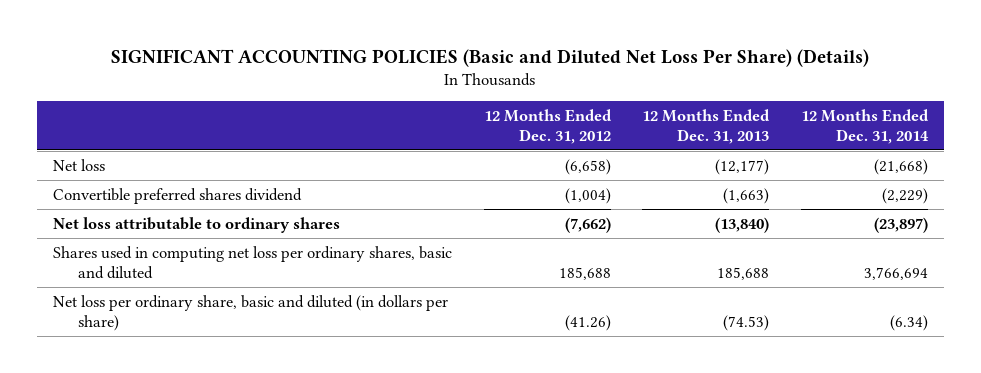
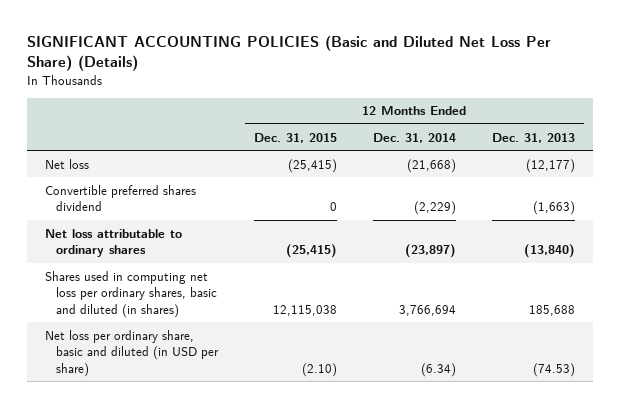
- | 12 Months Ended Dec. 31, 2012 | 12 Months Ended Dec. 31, 2013 | 12 Months Ended Dec. 31, 2014
+ | 12 Months Ended Dec. 31, 2015 | 12 Months Ended Dec. 31, 2014 | 12 Months Ended Dec. 31, 2013
- Shares used in computing net loss per ordinary shares, basic and diluted | 185,688 | 185,688 | 3,766,694
- Net loss per ordinary share, basic and diluted (in dollars per share) | (41.26) | (74.53) | (6.34)
+ Shares used in computing net loss per ordinary shares, basic and diluted (in shares) | 12,115,038 | 3,766,694 | 185,688
+ Net loss per ordinary share, basic and diluted (in USD per share) | (2.10) | (6.34) | (74.53)

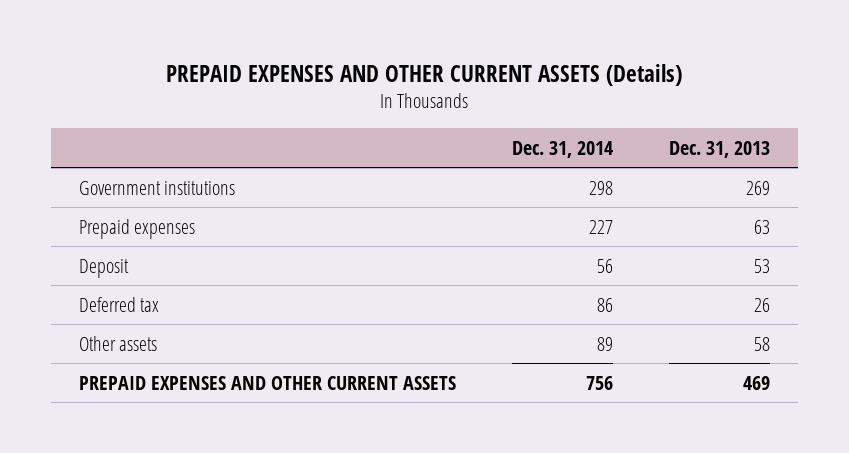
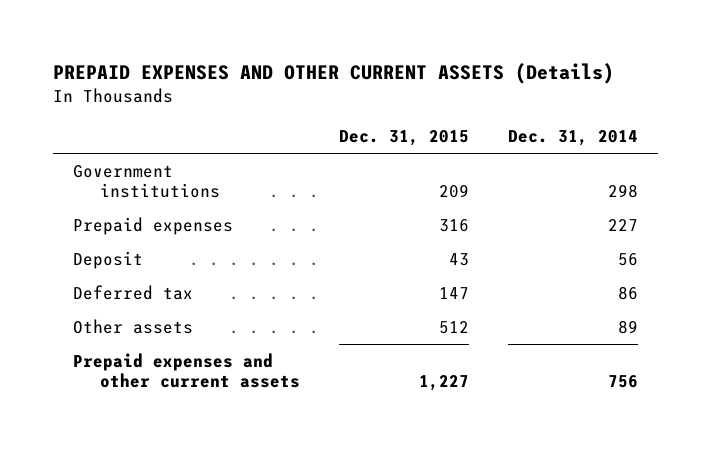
- | Dec. 31, 2014 | Dec. 31, 2013
+ | Dec. 31, 2015 | Dec. 31, 2014
- PREPAID EXPENSES AND OTHER CURRENT ASSETS | 756 | 469
+ Prepaid expenses and other current assets | 1,227 | 756

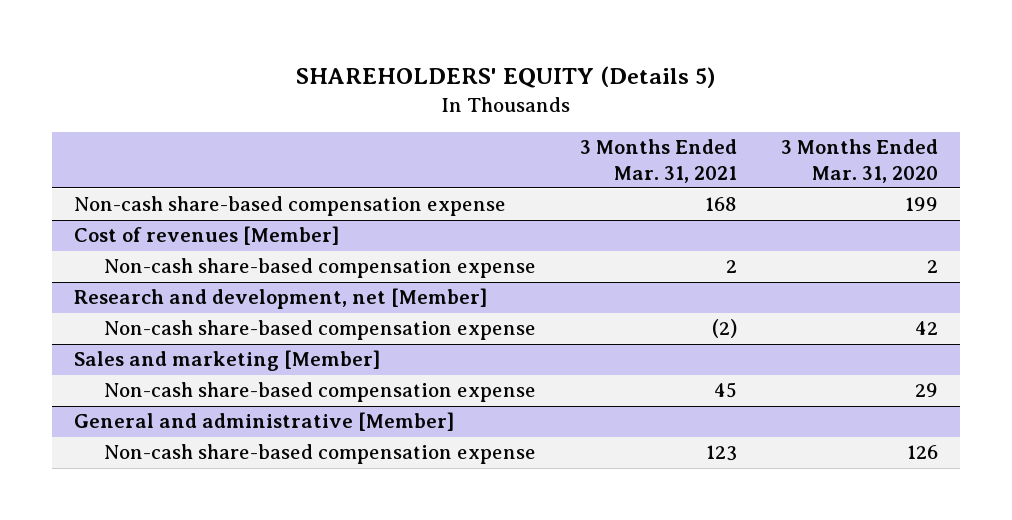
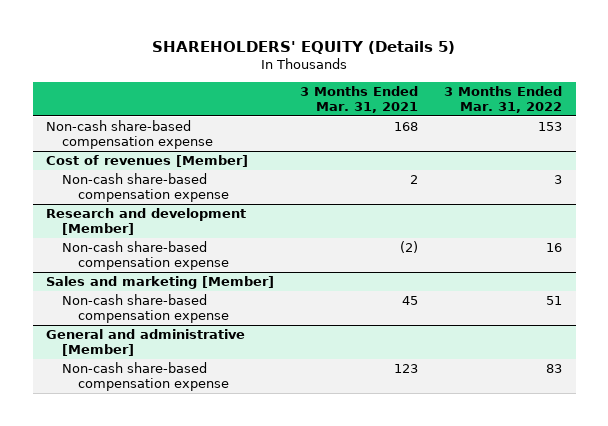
- | 3 Months Ended Mar. 31, 2021 | 3 Months Ended Mar. 31, 2020
+ | 3 Months Ended Mar. 31, 2021 | 3 Months Ended Mar. 31, 2022
- Research and development, net [Member]
+ Research and development [Member]

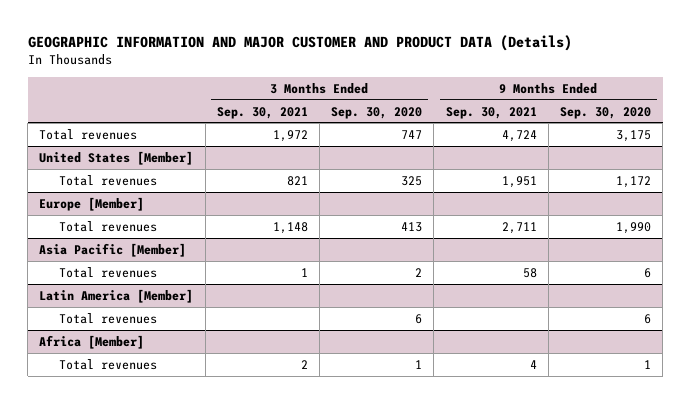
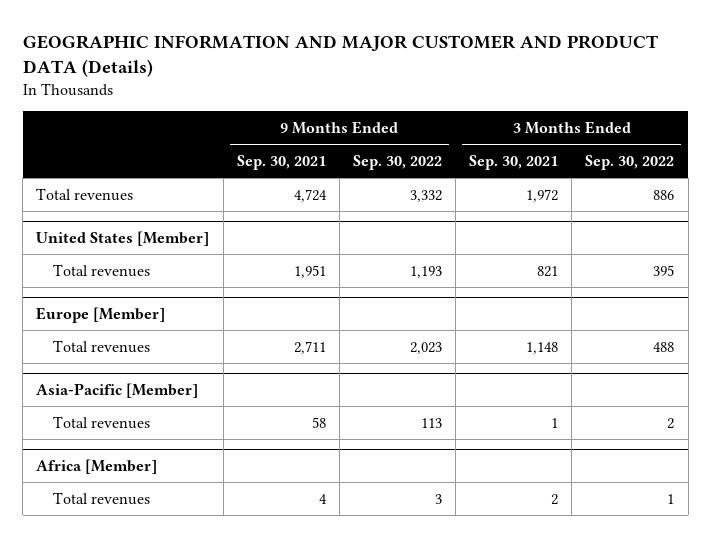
- | 3 Months Ended Sep. 30, 2021 | 3 Months Ended Sep. 30, 2020 | 9 Months Ended Sep. 30, 2021 | 9 Months Ended Sep. 30, 2020
+ | 9 Months Ended Sep. 30, 2021 | 9 Months Ended Sep. 30, 2022 | 3 Months Ended Sep. 30, 2021 | 3 Months Ended Sep. 30, 2022
- Asia Pacific [Member]
+ Asia-Pacific [Member]
- Latin America [Member]
- Total revenues | | 6 | | 6

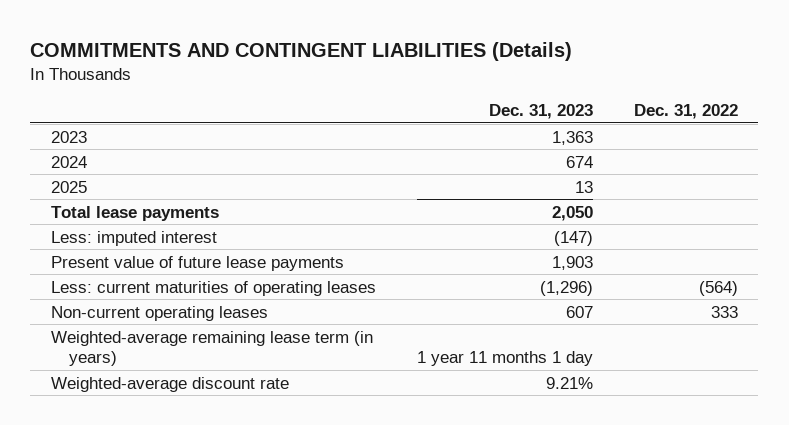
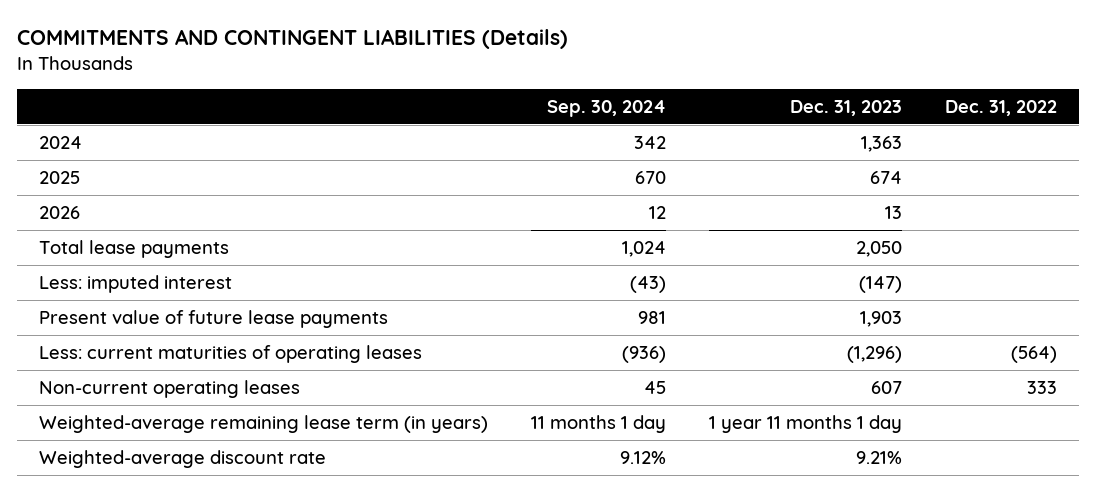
- | Dec. 31, 2023 | Dec. 31, 2022
+ | Sep. 30, 2024 | Dec. 31, 2023 | Dec. 31, 2022
- 2023 | 1,363 |
- 2024 | 674 |
- 2025 | 13 |
+ 2024 | 342 | 1,363 |
+ 2025 | 670 | 674 |
+ 2026 | 12 | 13 |

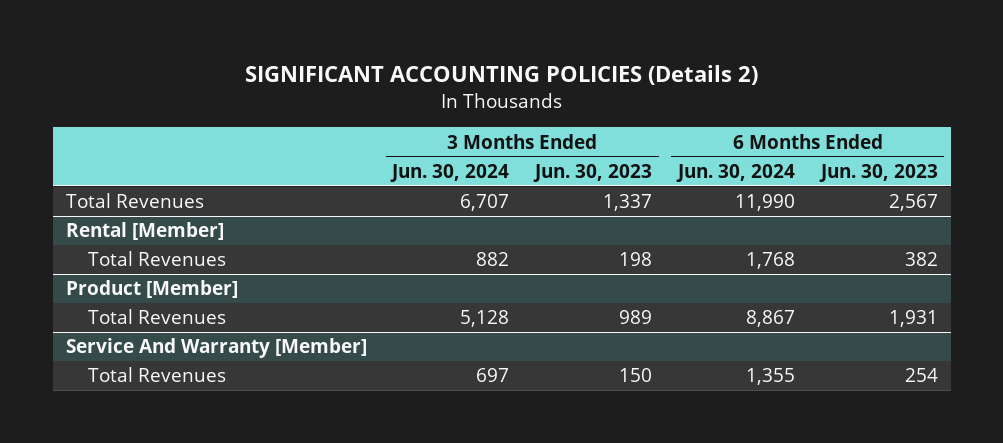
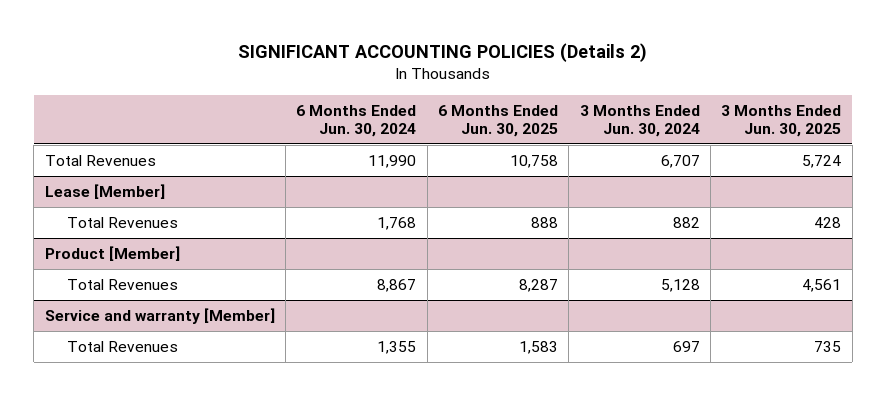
- | 3 Months Ended Jun. 30, 2024 | 3 Months Ended Jun. 30, 2023 | 6 Months Ended Jun. 30, 2024 | 6 Months Ended Jun. 30, 2023
+ | 6 Months Ended Jun. 30, 2024 | 6 Months Ended Jun. 30, 2025 | 3 Months Ended Jun. 30, 2024 | 3 Months Ended Jun. 30, 2025
- Rental [Member]
+ Lease [Member]
- Service And Warranty [Member]
+ Service and warranty [Member]

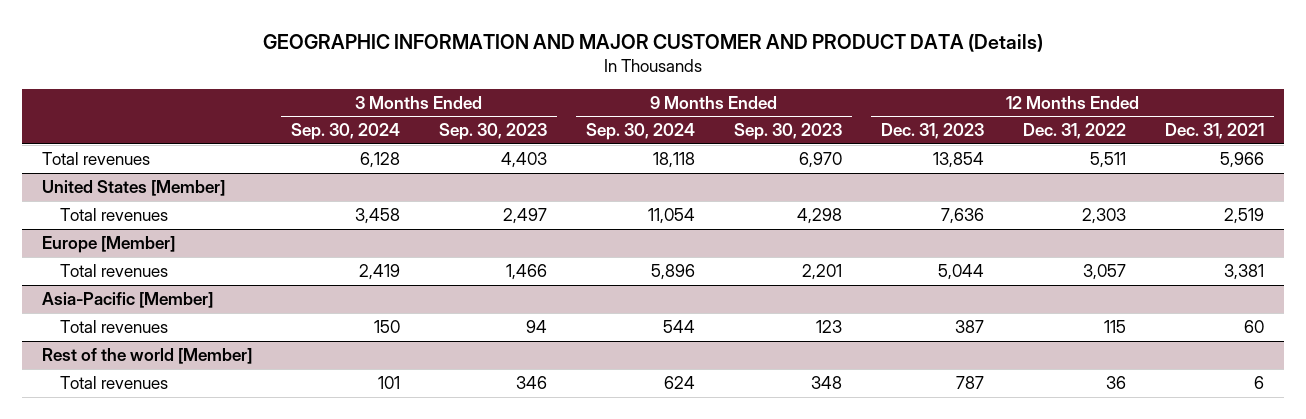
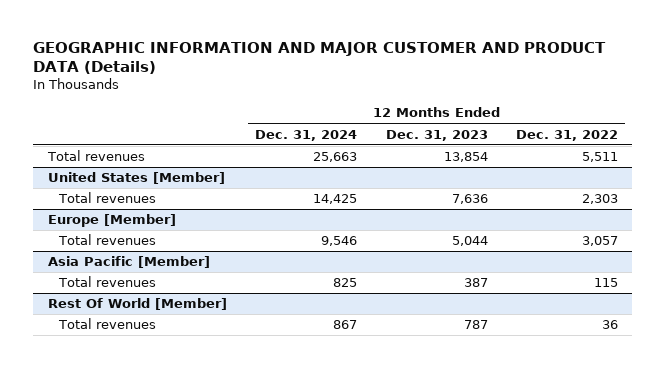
- | 3 Months Ended Sep. 30, 2024 | 3 Months Ended Sep. 30, 2023 | 9 Months Ended Sep. 30, 2024 | 9 Months Ended Sep. 30, 2023 | 12 Months Ended Dec. 31, 2023 | 12 Months Ended Dec. 31, 2022 | 12 Months Ended Dec. 31, 2021
+ | 12 Months Ended Dec. 31, 2024 | 12 Months Ended Dec. 31, 2023 | 12 Months Ended Dec. 31, 2022
- Asia-Pacific [Member]
+ Asia Pacific [Member]
- Rest of the world [Member]
+ Rest Of World [Member]

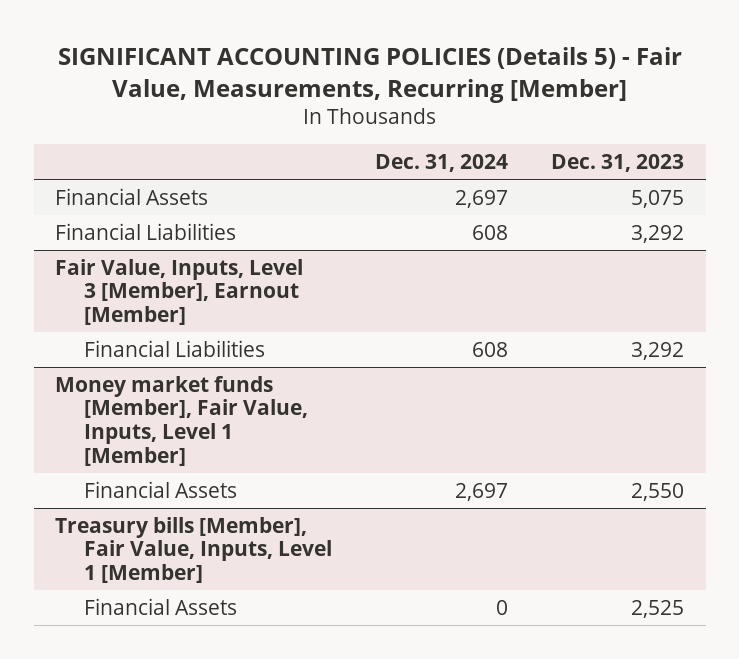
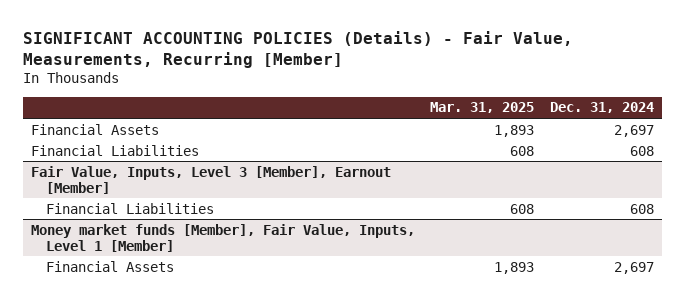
- SIGNIFICANT ACCOUNTING POLICIES (Details 5) - Fair Value, Measurements, Recurring [Member]
+ SIGNIFICANT ACCOUNTING POLICIES (Details) - Fair Value, Measurements, Recurring [Member]
- | Dec. 31, 2024 | Dec. 31, 2023
+ | Mar. 31, 2025 | Dec. 31, 2024
- Treasury bills [Member], Fair Value, Inputs, Level 1 [Member]
- Financial Assets | 0 | 2,525

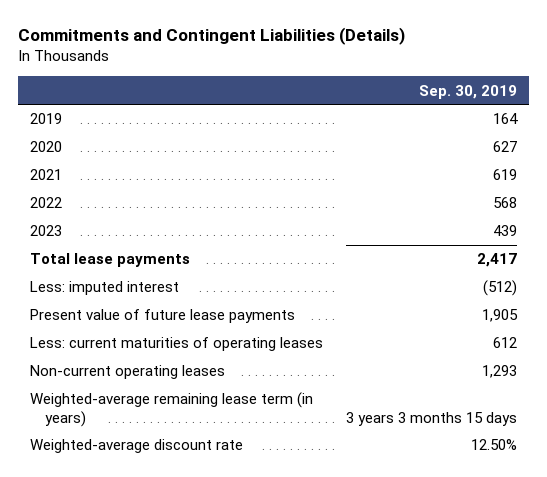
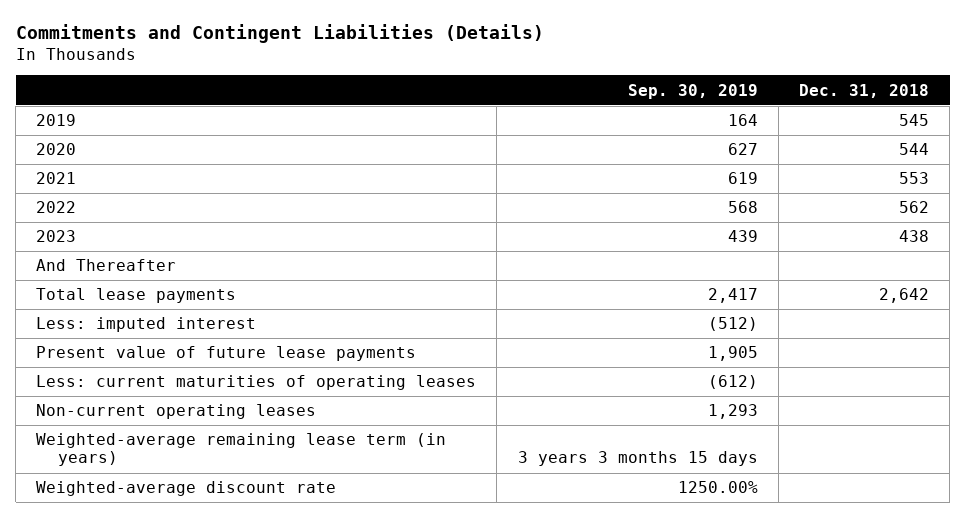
- | Sep. 30, 2019
+ | Sep. 30, 2019 | Dec. 31, 2018
+ And Thereafter
- Less: current maturities of operating leases | 612
+ Less: current maturities of operating leases | (612) |
- Weighted-average discount rate | 12.50%
+ Weighted-average discount rate | 1250.00% |

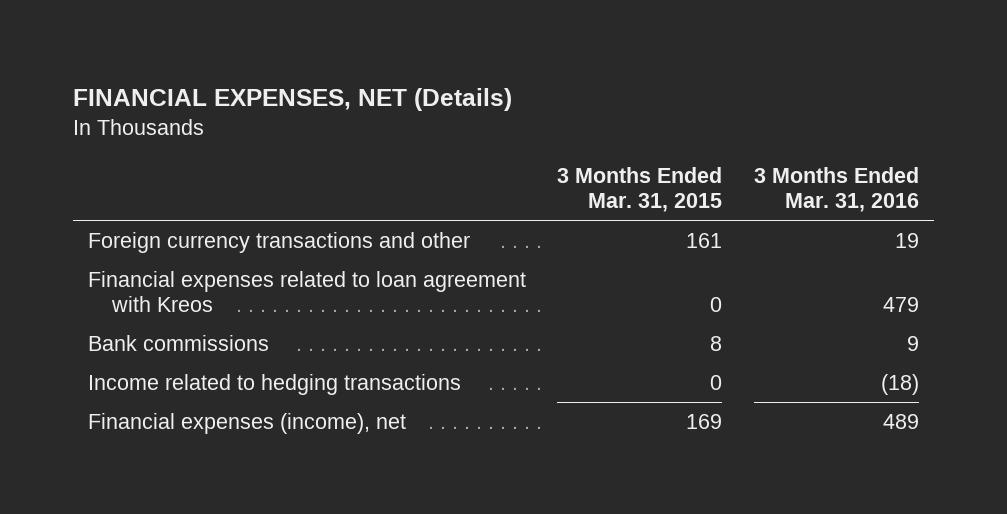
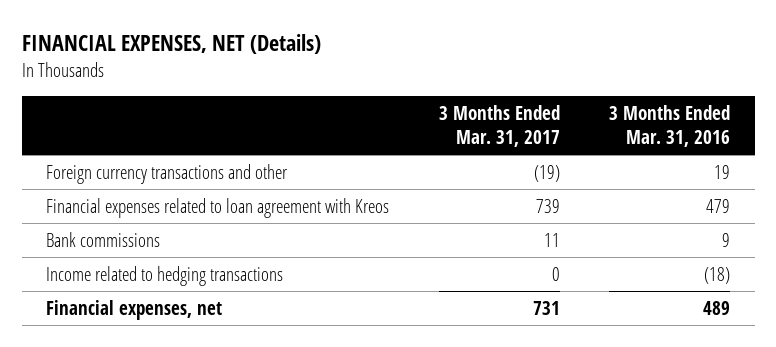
- | 3 Months Ended Mar. 31, 2015 | 3 Months Ended Mar. 31, 2016
+ | 3 Months Ended Mar. 31, 2017 | 3 Months Ended Mar. 31, 2016
- Financial expenses (income), net | 169 | 489
+ Financial expenses, net | 731 | 489

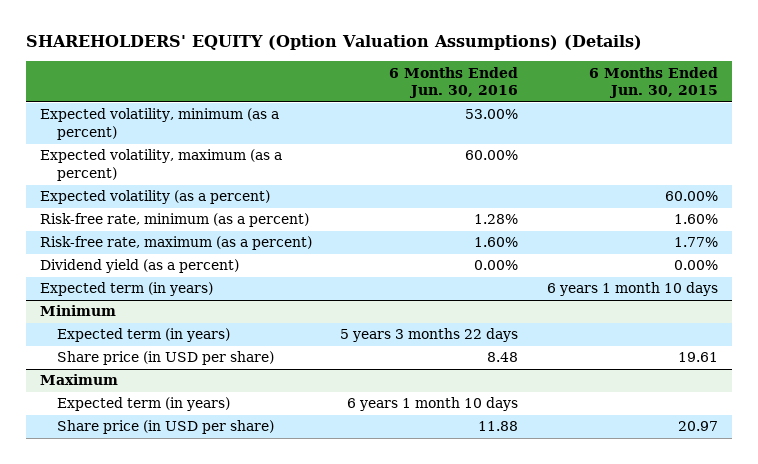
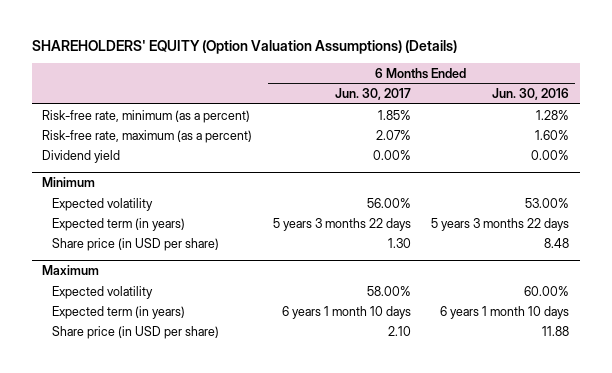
- | 6 Months Ended Jun. 30, 2016 | 6 Months Ended Jun. 30, 2015
+ | 6 Months Ended Jun. 30, 2017 | 6 Months Ended Jun. 30, 2016
- Expected volatility, minimum (as a percent) | 53.00% |
- Expected volatility, maximum (as a percent) | 60.00% |
- Expected volatility (as a percent) | | 60.00%
- Dividend yield (as a percent) | 0.00% | 0.00%
- Expected term (in years) | | 6 years 1 month 10 days
+ Dividend yield | 0.00% | 0.00%
@ Minimum
+ Expected volatility | 56.00% | 53.00%
@ Maximum
+ Expected volatility | 58.00% | 60.00%

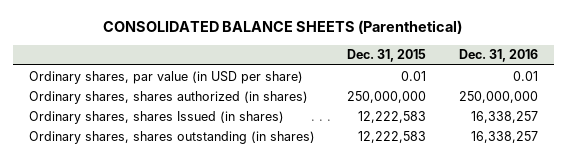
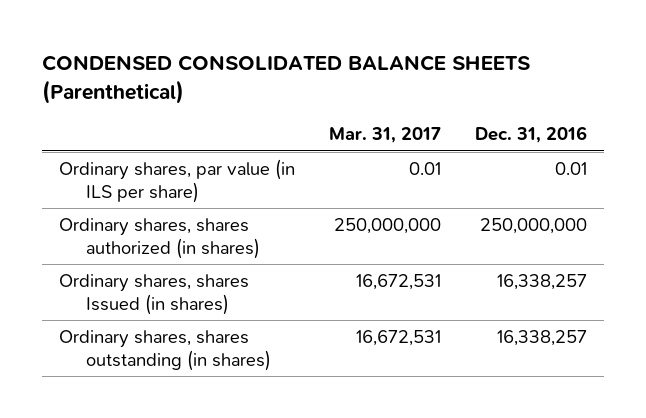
- CONSOLIDATED BALANCE SHEETS (Parenthetical)
+ CONDENSED CONSOLIDATED BALANCE SHEETS (Parenthetical)
- | Dec. 31, 2015 | Dec. 31, 2016
+ | Mar. 31, 2017 | Dec. 31, 2016
- Ordinary shares, par value (in USD per share) | 0.01 | 0.01
+ Ordinary shares, par value (in ILS per share) | 0.01 | 0.01

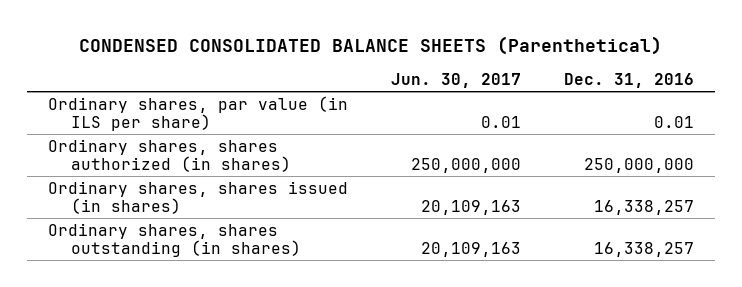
- | Mar. 31, 2017 | Dec. 31, 2016
+ | Jun. 30, 2017 | Dec. 31, 2016
- Ordinary shares, shares Issued (in shares) | 16,672,531 | 16,338,257
+ Ordinary shares, shares issued (in shares) | 20,109,163 | 16,338,257

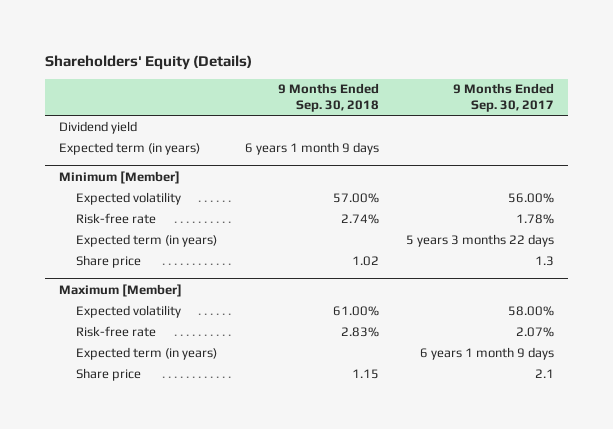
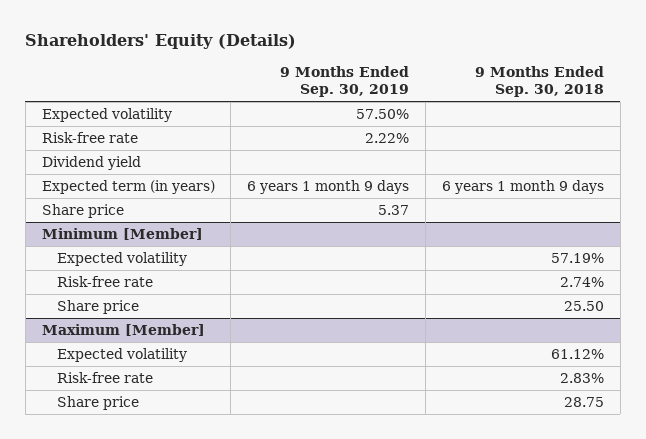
- | 9 Months Ended Sep. 30, 2018 | 9 Months Ended Sep. 30, 2017
+ | 9 Months Ended Sep. 30, 2019 | 9 Months Ended Sep. 30, 2018
+ Expected volatility | 57.50% |
+ Risk-free rate | 2.22% |
+ Share price | 5.37 |
@ Minimum [Member]
- Expected volatility | 57.00% | 56.00%
+ Expected volatility | | 57.19%
- Expected term (in years) | | 5 years 3 months 22 days
- Share price | 1.02 | 1.3
+ Share price | | 25.50
@ Maximum [Member]
- Expected volatility | 61.00% | 58.00%
+ Expected volatility | | 61.12%
- Expected term (in years) | | 6 years 1 month 9 days
- Share price | 1.15 | 2.1
+ Share price | | 28.75

